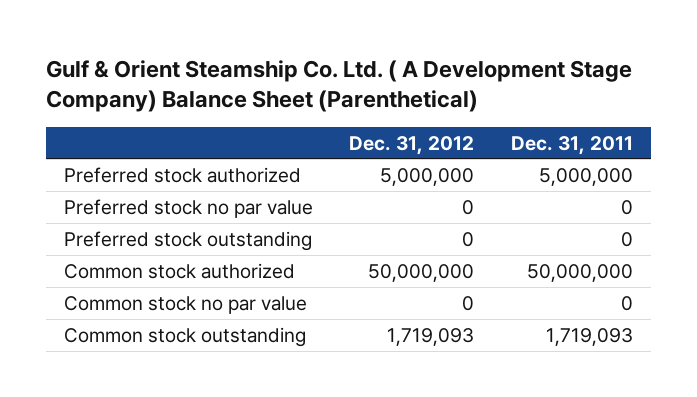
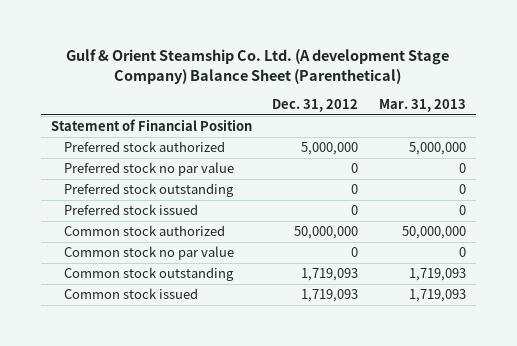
- Gulf & Orient Steamship Co. Ltd. ( A Development Stage Company) Balance Sheet (Parenthetical)
+ Gulf & Orient Steamship Co. Ltd. (A development Stage Company) Balance Sheet (Parenthetical)
- | Dec. 31, 2012 | Dec. 31, 2011
+ | Dec. 31, 2012 | Mar. 31, 2013
+ Statement of Financial Position
+ Preferred stock issued | 0 | 0
+ Common stock issued | 1,719,093 | 1,719,093

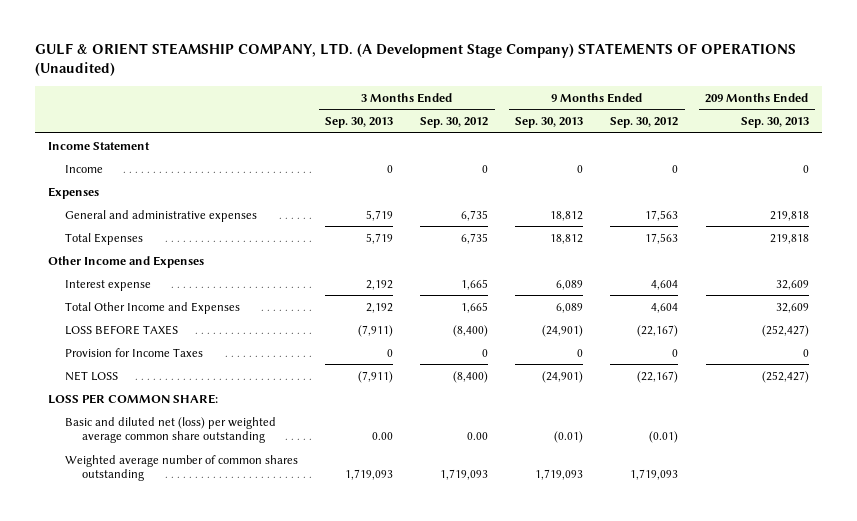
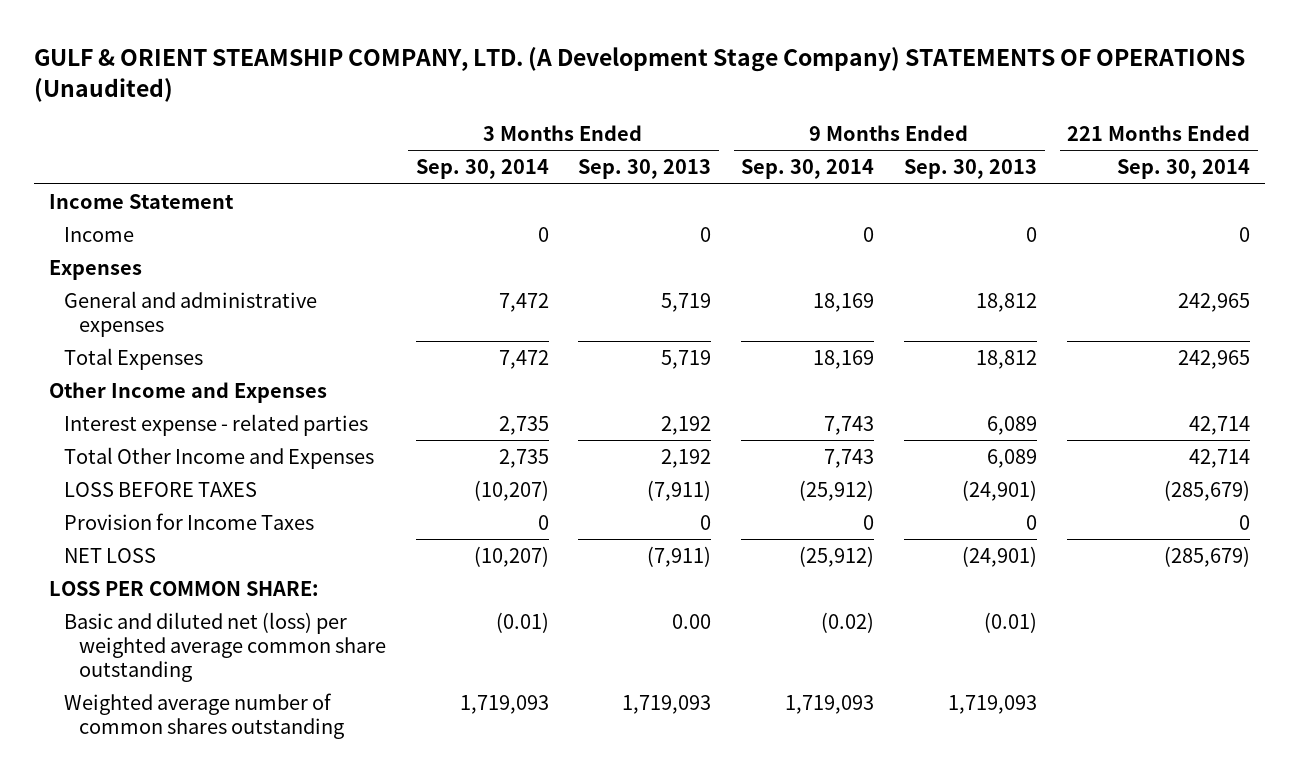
- | 3 Months Ended Sep. 30, 2013 | 3 Months Ended Sep. 30, 2012 | 9 Months Ended Sep. 30, 2013 | 9 Months Ended Sep. 30, 2012 | 209 Months Ended Sep. 30, 2013
+ | 3 Months Ended Sep. 30, 2014 | 3 Months Ended Sep. 30, 2013 | 9 Months Ended Sep. 30, 2014 | 9 Months Ended Sep. 30, 2013 | 221 Months Ended Sep. 30, 2014
- Interest expense | 2,192 | 1,665 | 6,089 | 4,604 | 32,609
+ Interest expense - related parties | 2,735 | 2,192 | 7,743 | 6,089 | 42,714

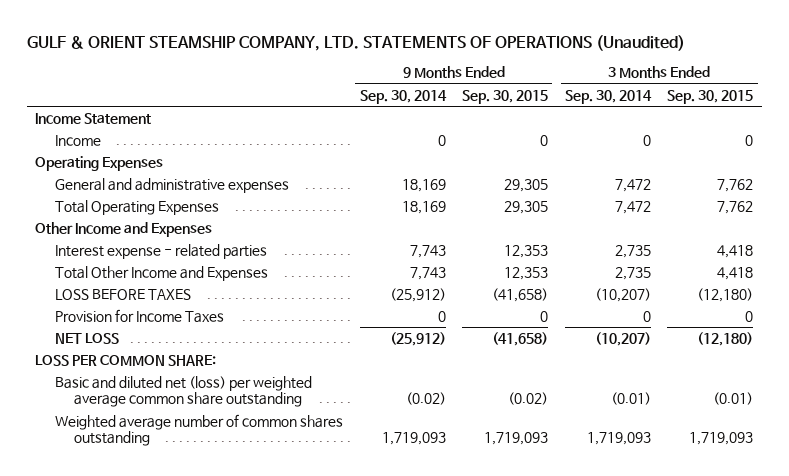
- GULF & ORIENT STEAMSHIP COMPANY, LTD. (A Development Stage Company) STATEMENTS OF OPERATIONS (Unaudited)
+ GULF & ORIENT STEAMSHIP COMPANY, LTD. STATEMENTS OF OPERATIONS (Unaudited)
- | 3 Months Ended Sep. 30, 2014 | 3 Months Ended Sep. 30, 2013 | 9 Months Ended Sep. 30, 2014 | 9 Months Ended Sep. 30, 2013 | 221 Months Ended Sep. 30, 2014
+ | 9 Months Ended Sep. 30, 2014 | 9 Months Ended Sep. 30, 2015 | 3 Months Ended Sep. 30, 2014 | 3 Months Ended Sep. 30, 2015
- Expenses
+ Operating Expenses
- Total Expenses | 7,472 | 5,719 | 18,169 | 18,812 | 242,965
+ Total Operating Expenses | 18,169 | 29,305 | 7,472 | 7,762

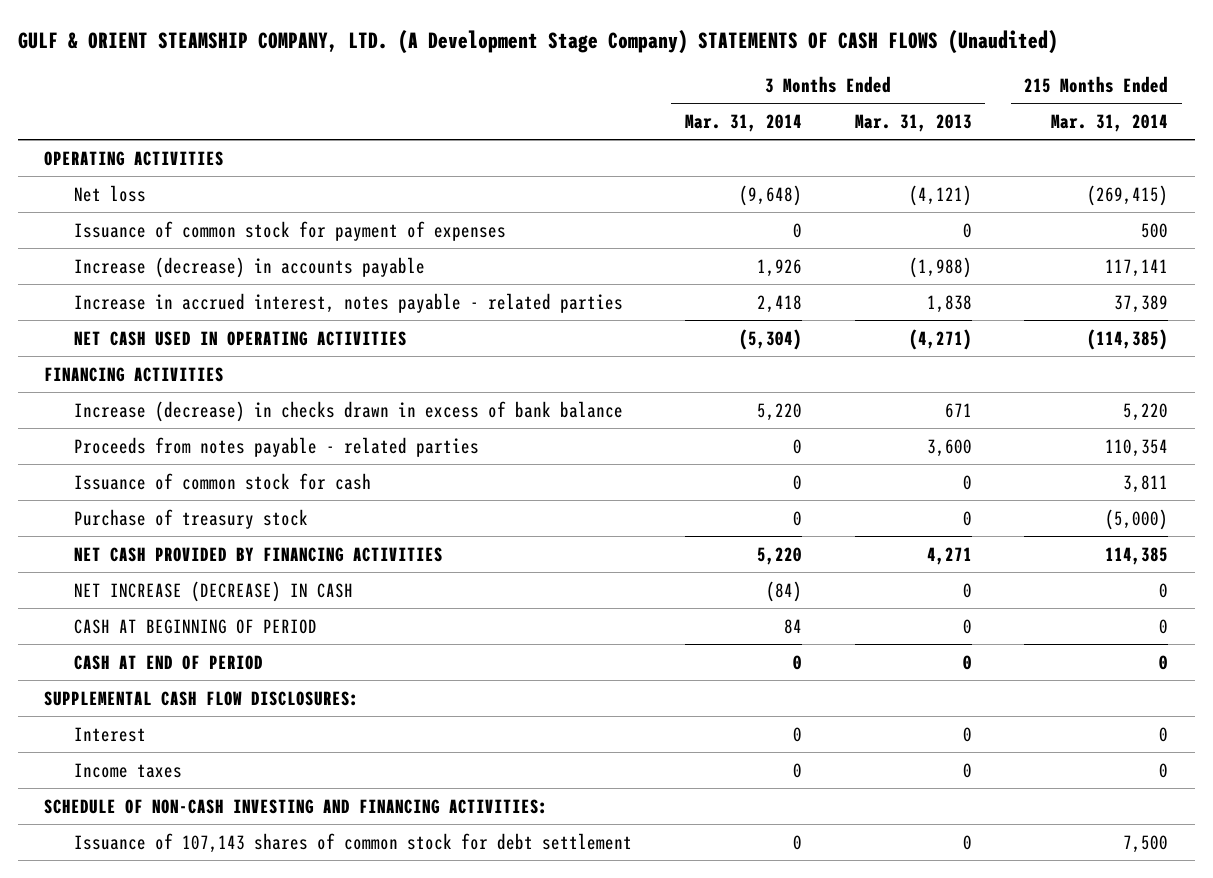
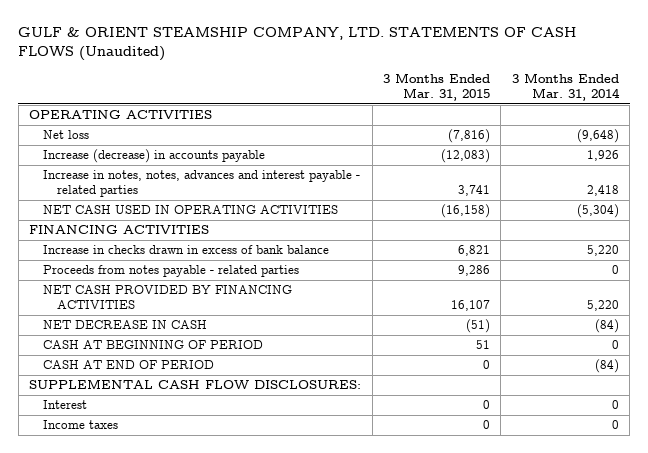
- GULF & ORIENT STEAMSHIP COMPANY, LTD. (A Development Stage Company) STATEMENTS OF CASH FLOWS (Unaudited)
+ GULF & ORIENT STEAMSHIP COMPANY, LTD. STATEMENTS OF CASH FLOWS (Unaudited)
- | 3 Months Ended Mar. 31, 2014 | 3 Months Ended Mar. 31, 2013 | 215 Months Ended Mar. 31, 2014
+ | 3 Months Ended Mar. 31, 2015 | 3 Months Ended Mar. 31, 2014
- Issuance of common stock for payment of expenses | 0 | 0 | 500
- Increase in accrued interest, notes payable - related parties | 2,418 | 1,838 | 37,389
+ Increase in notes, notes, advances and interest payable - related parties | 3,741 | 2,418
- Increase (decrease) in checks drawn in excess of bank balance | 5,220 | 671 | 5,220
+ Increase in checks drawn in excess of bank balance | 6,821 | 5,220
- Issuance of common stock for cash | 0 | 0 | 3,811
- Purchase of treasury stock | 0 | 0 | (5,000)
- NET INCREASE (DECREASE) IN CASH | (84) | 0 | 0
- CASH AT BEGINNING OF PERIOD | 84 | 0 | 0
- CASH AT END OF PERIOD | 0 | 0 | 0
+ NET DECREASE IN CASH | (51) | (84)
+ CASH AT BEGINNING OF PERIOD | 51 | 0
+ CASH AT END OF PERIOD | 0 | (84)
- SCHEDULE OF NON-CASH INVESTING AND FINANCING ACTIVITIES:
- Issuance of 107,143 shares of common stock for debt settlement | 0 | 0 | 7,500

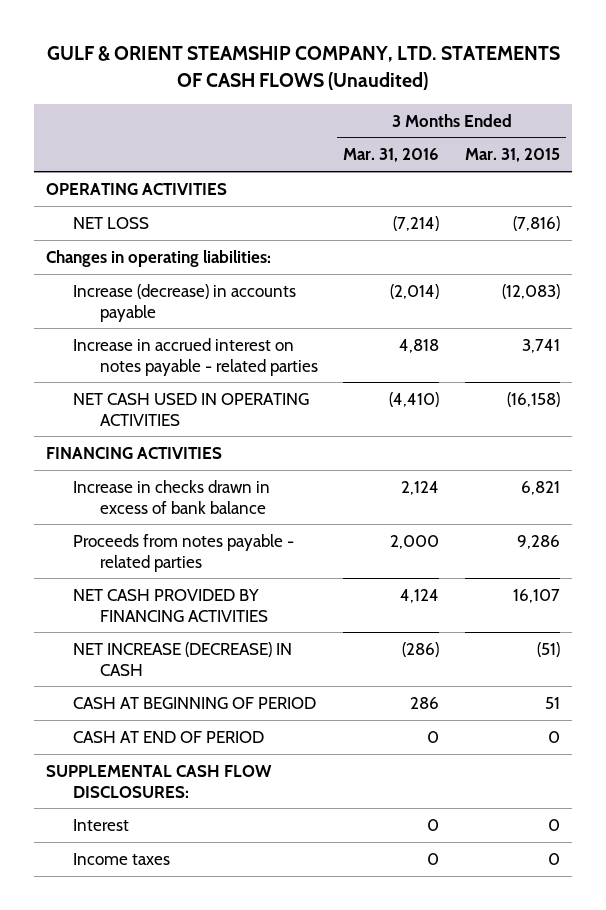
- | 3 Months Ended Mar. 31, 2015 | 3 Months Ended Mar. 31, 2014
+ | 3 Months Ended Mar. 31, 2016 | 3 Months Ended Mar. 31, 2015
- Net loss | (7,816) | (9,648)
+ NET LOSS | (7,214) | (7,816)
+ Changes in operating liabilities:
- Increase in notes, notes, advances and interest payable - related parties | 3,741 | 2,418
+ Increase in accrued interest on notes payable - related parties | 4,818 | 3,741
- NET DECREASE IN CASH | (51) | (84)
+ NET INCREASE (DECREASE) IN CASH | (286) | (51)

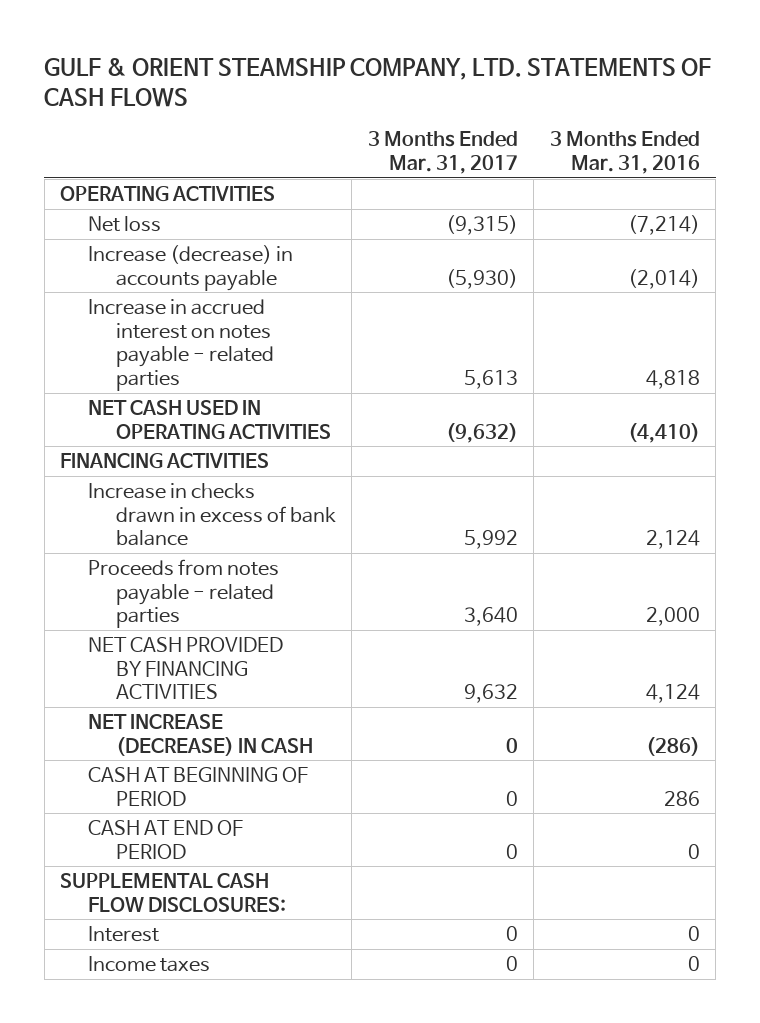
- GULF & ORIENT STEAMSHIP COMPANY, LTD. STATEMENTS OF CASH FLOWS (Unaudited)
+ GULF & ORIENT STEAMSHIP COMPANY, LTD. STATEMENTS OF CASH FLOWS
- | 3 Months Ended Mar. 31, 2016 | 3 Months Ended Mar. 31, 2015
+ | 3 Months Ended Mar. 31, 2017 | 3 Months Ended Mar. 31, 2016
- NET LOSS | (7,214) | (7,816)
- Changes in operating liabilities:
+ Net loss | (9,315) | (7,214)

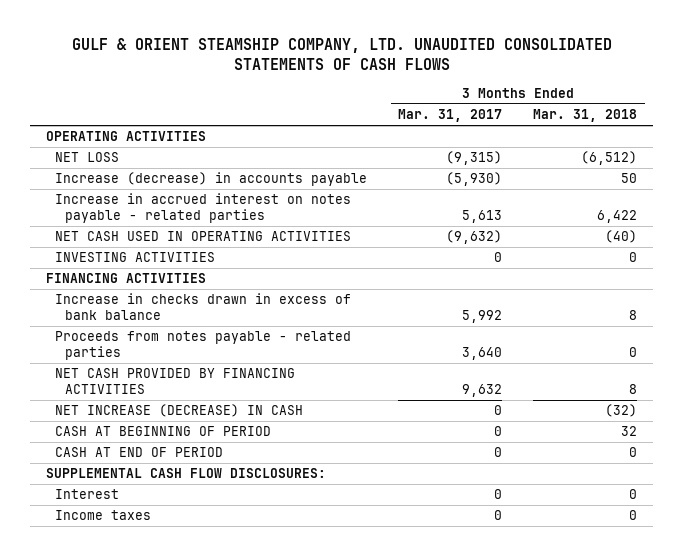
- GULF & ORIENT STEAMSHIP COMPANY, LTD. STATEMENTS OF CASH FLOWS
+ GULF & ORIENT STEAMSHIP COMPANY, LTD. UNAUDITED CONSOLIDATED STATEMENTS OF CASH FLOWS
- | 3 Months Ended Mar. 31, 2017 | 3 Months Ended Mar. 31, 2016
+ | 3 Months Ended Mar. 31, 2017 | 3 Months Ended Mar. 31, 2018
- Net loss | (9,315) | (7,214)
+ NET LOSS | (9,315) | (6,512)
+ INVESTING ACTIVITIES | 0 | 0

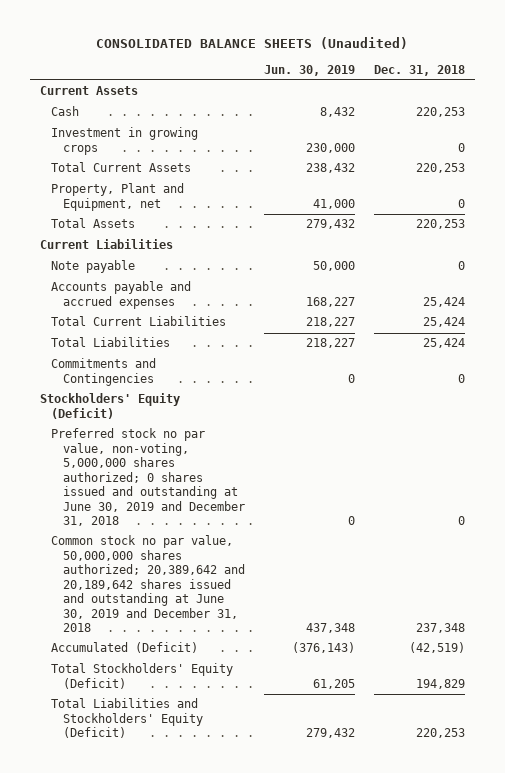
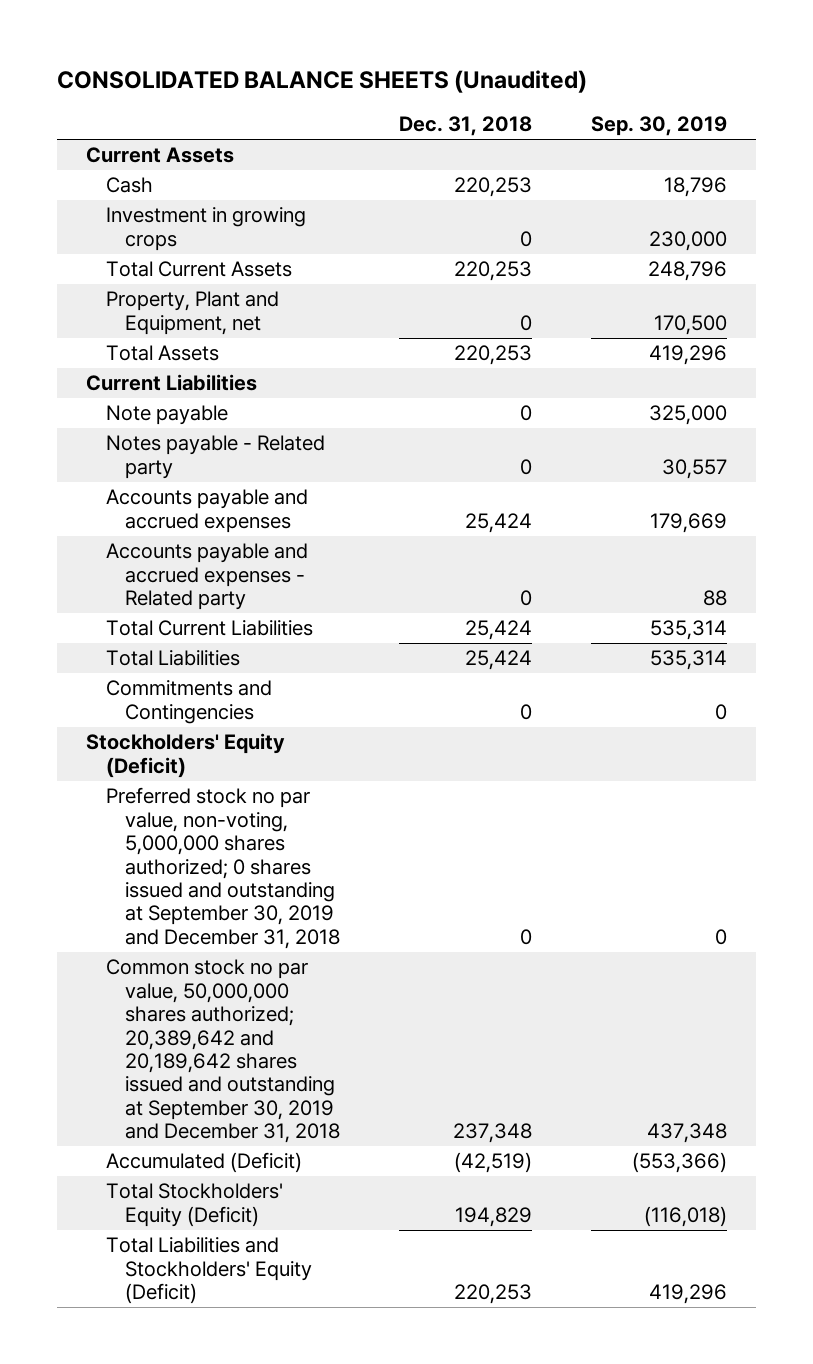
- | Jun. 30, 2019 | Dec. 31, 2018
+ | Dec. 31, 2018 | Sep. 30, 2019
+ Notes payable - Related party | 0 | 30,557
+ Accounts payable and accrued expenses - Related party | 0 | 88
- Preferred stock no par value, non-voting, 5,000,000 shares authorized; 0 shares issued and outstanding at June 30, 2019 and December 31, 2018 | 0 | 0
- Common stock no par value, 50,000,000 shares authorized; 20,389,642 and 20,189,642 shares issued and outstanding at June 30, 2019 and December 31, 2018 | 437,348 | 237,348
+ Preferred stock no par value, non-voting, 5,000,000 shares authorized; 0 shares issued and outstanding at September 30, 2019 and December 31, 2018 | 0 | 0
+ Common stock no par value, 50,000,000 shares authorized; 20,389,642 and 20,189,642 shares issued and outstanding at September 30, 2019 and December 31, 2018 | 237,348 | 437,348

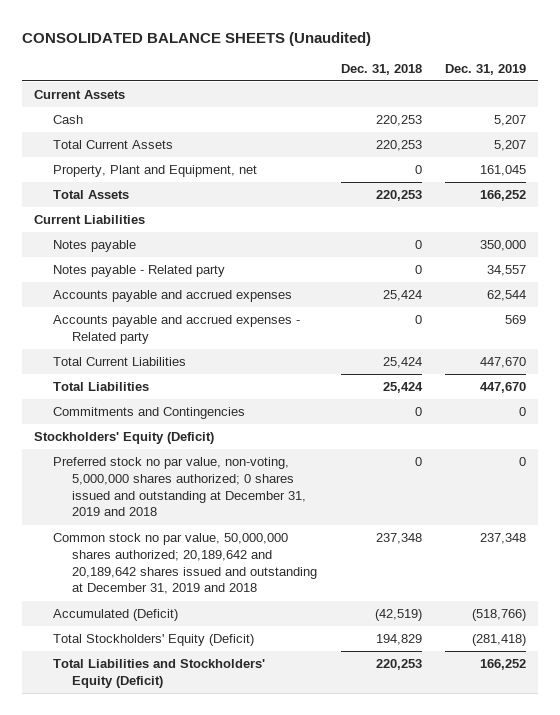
- | Dec. 31, 2018 | Sep. 30, 2019
+ | Dec. 31, 2018 | Dec. 31, 2019
- Investment in growing crops | 0 | 230,000
- Note payable | 0 | 325,000
+ Notes payable | 0 | 350,000
- Preferred stock no par value, non-voting, 5,000,000 shares authorized; 0 shares issued and outstanding at September 30, 2019 and December 31, 2018 | 0 | 0
- Common stock no par value, 50,000,000 shares authorized; 20,389,642 and 20,189,642 shares issued and outstanding at September 30, 2019 and December 31, 2018 | 237,348 | 437,348
+ Preferred stock no par value, non-voting, 5,000,000 shares authorized; 0 shares issued and outstanding at December 31, 2019 and 2018 | 0 | 0
+ Common stock no par value, 50,000,000 shares authorized; 20,189,642 and 20,189,642 shares issued and outstanding at December 31, 2019 and 2018 | 237,348 | 237,348

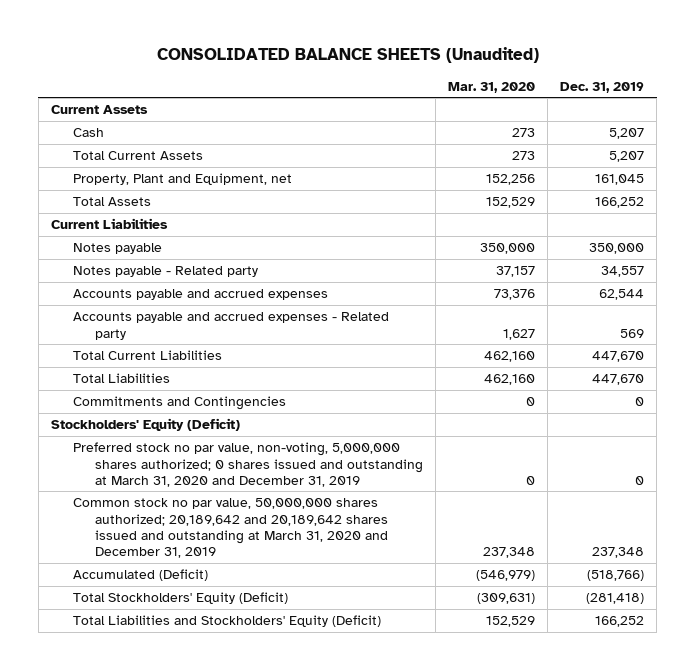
- | Dec. 31, 2018 | Dec. 31, 2019
+ | Mar. 31, 2020 | Dec. 31, 2019
- Preferred stock no par value, non-voting, 5,000,000 shares authorized; 0 shares issued and outstanding at December 31, 2019 and 2018 | 0 | 0
- Common stock no par value, 50,000,000 shares authorized; 20,189,642 and 20,189,642 shares issued and outstanding at December 31, 2019 and 2018 | 237,348 | 237,348
+ Preferred stock no par value, non-voting, 5,000,000 shares authorized; 0 shares issued and outstanding at March 31, 2020 and December 31, 2019 | 0 | 0
+ Common stock no par value, 50,000,000 shares authorized; 20,189,642 and 20,189,642 shares issued and outstanding at March 31, 2020 and December 31, 2019 | 237,348 | 237,348

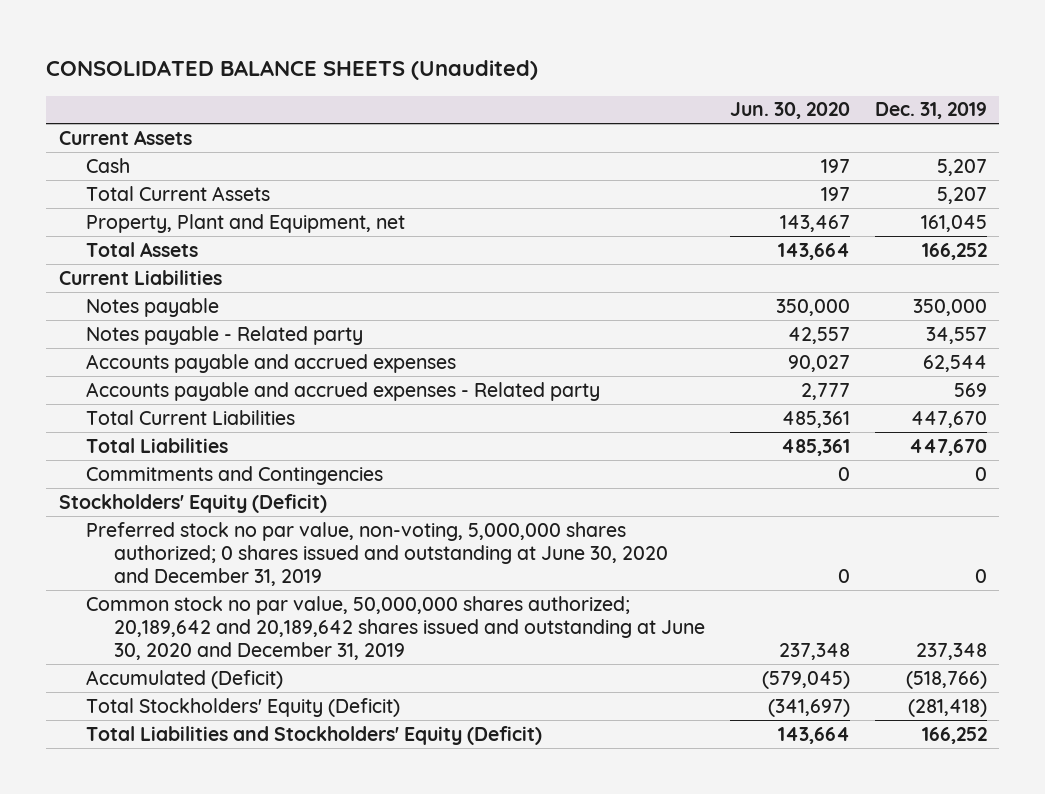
- | Mar. 31, 2020 | Dec. 31, 2019
+ | Jun. 30, 2020 | Dec. 31, 2019
- Preferred stock no par value, non-voting, 5,000,000 shares authorized; 0 shares issued and outstanding at March 31, 2020 and December 31, 2019 | 0 | 0
- Common stock no par value, 50,000,000 shares authorized; 20,189,642 and 20,189,642 shares issued and outstanding at March 31, 2020 and December 31, 2019 | 237,348 | 237,348
+ Preferred stock no par value, non-voting, 5,000,000 shares authorized; 0 shares issued and outstanding at June 30, 2020 and December 31, 2019 | 0 | 0
+ Common stock no par value, 50,000,000 shares authorized; 20,189,642 and 20,189,642 shares issued and outstanding at June 30, 2020 and December 31, 2019 | 237,348 | 237,348

